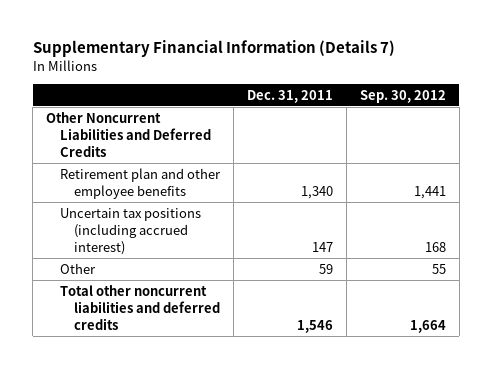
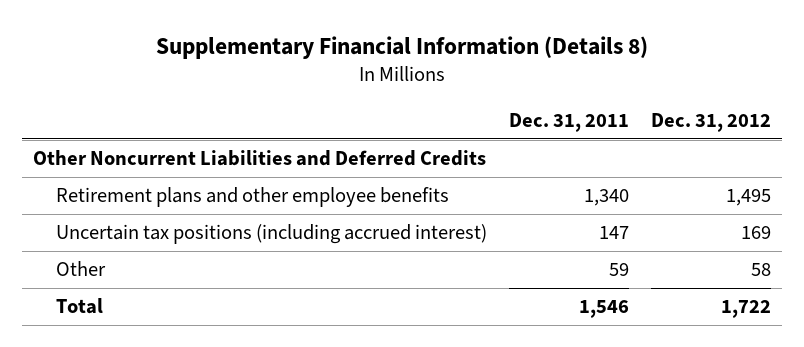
- Supplementary Financial Information (Details 7)
+ Supplementary Financial Information (Details 8)
- | Dec. 31, 2011 | Sep. 30, 2012
+ | Dec. 31, 2011 | Dec. 31, 2012
- Retirement plan and other employee benefits | 1,340 | 1,441
+ Retirement plans and other employee benefits | 1,340 | 1,495
- Total other noncurrent liabilities and deferred credits | 1,546 | 1,664
+ Total | 1,546 | 1,722

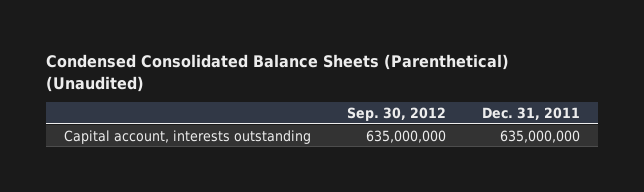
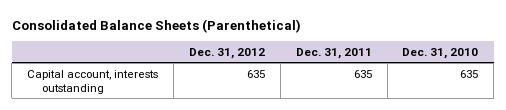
- Condensed Consolidated Balance Sheets (Parenthetical) (Unaudited)
+ Consolidated Balance Sheets (Parenthetical)
- | Sep. 30, 2012 | Dec. 31, 2011
+ | Dec. 31, 2012 | Dec. 31, 2011 | Dec. 31, 2010
- Capital account, interests outstanding | 635,000,000 | 635,000,000
+ Capital account, interests outstanding | 635 | 635 | 635

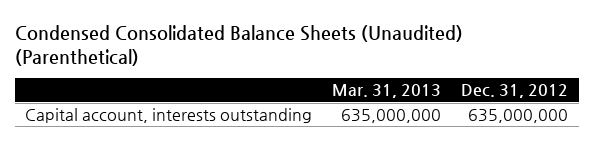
- Consolidated Balance Sheets (Parenthetical)
+ Condensed Consolidated Balance Sheets (Unaudited) (Parenthetical)
- | Dec. 31, 2012 | Dec. 31, 2011 | Dec. 31, 2010
+ | Mar. 31, 2013 | Dec. 31, 2012
- Capital account, interests outstanding | 635 | 635 | 635
+ Capital account, interests outstanding | 635,000,000 | 635,000,000

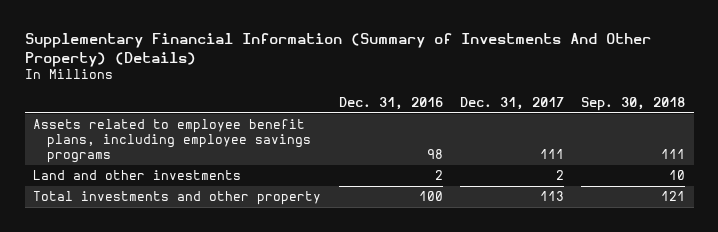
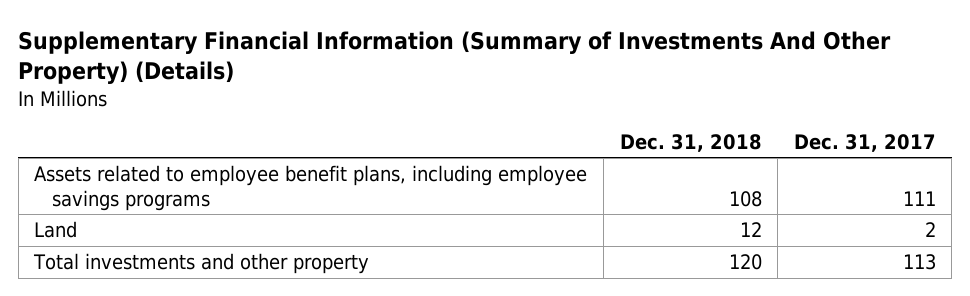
- | Dec. 31, 2016 | Dec. 31, 2017 | Sep. 30, 2018
+ | Dec. 31, 2018 | Dec. 31, 2017
- Land and other investments | 2 | 2 | 10
+ Land | 12 | 2

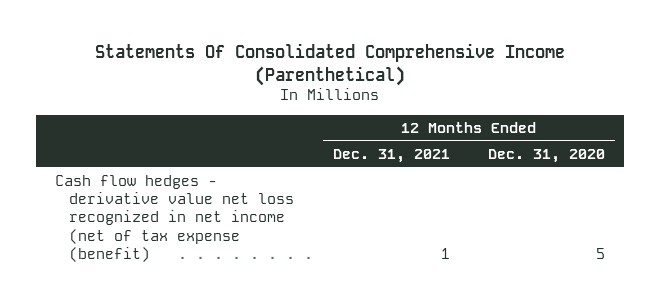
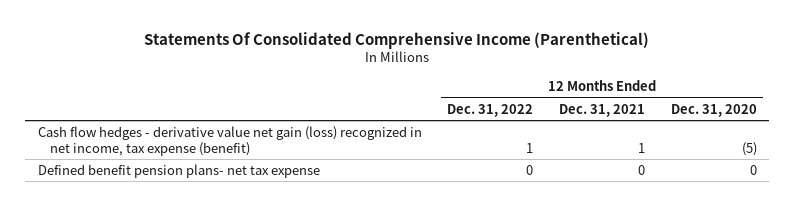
- | 12 Months Ended Dec. 31, 2021 | 12 Months Ended Dec. 31, 2020
+ | 12 Months Ended Dec. 31, 2022 | 12 Months Ended Dec. 31, 2021 | 12 Months Ended Dec. 31, 2020
- Cash flow hedges - derivative value net loss recognized in net income (net of tax expense (benefit) | 1 | 5
+ Cash flow hedges - derivative value net gain (loss) recognized in net income, tax expense (benefit) | 1 | 1 | (5)
+ Defined benefit pension plans- net tax expense | 0 | 0 | 0

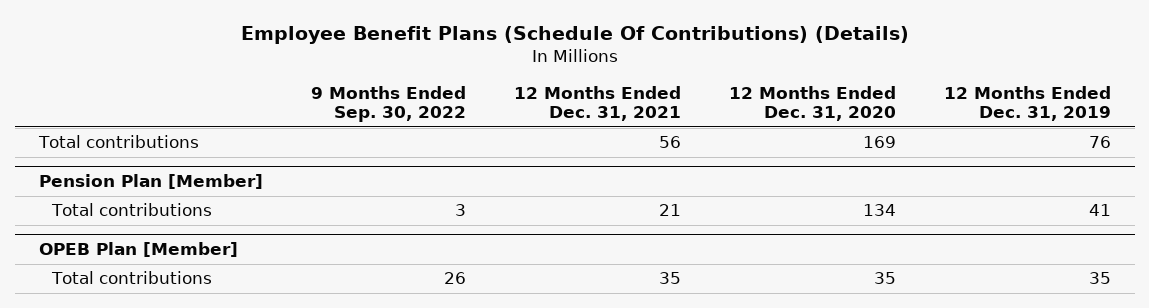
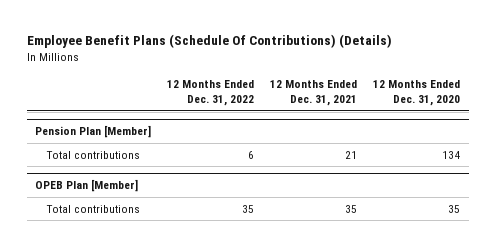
- | 9 Months Ended Sep. 30, 2022 | 12 Months Ended Dec. 31, 2021 | 12 Months Ended Dec. 31, 2020 | 12 Months Ended Dec. 31, 2019
+ | 12 Months Ended Dec. 31, 2022 | 12 Months Ended Dec. 31, 2021 | 12 Months Ended Dec. 31, 2020
- Total contributions | | 56 | 169 | 76

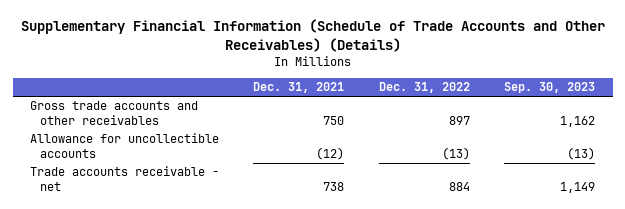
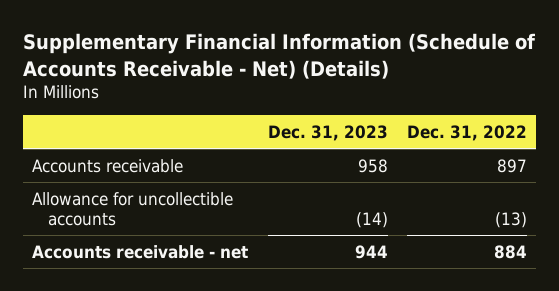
- Supplementary Financial Information (Schedule of Trade Accounts and Other Receivables) (Details)
+ Supplementary Financial Information (Schedule of Accounts Receivable - Net) (Details)
- | Dec. 31, 2021 | Dec. 31, 2022 | Sep. 30, 2023
+ | Dec. 31, 2023 | Dec. 31, 2022
- Gross trade accounts and other receivables | 750 | 897 | 1,162
+ Accounts receivable | 958 | 897
- Trade accounts receivable - net | 738 | 884 | 1,149
+ Accounts receivable - net | 944 | 884

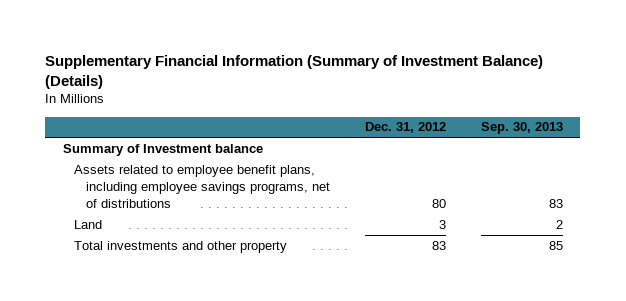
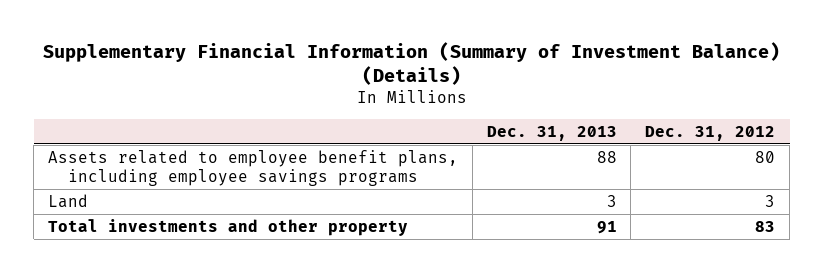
- | Dec. 31, 2012 | Sep. 30, 2013
+ | Dec. 31, 2013 | Dec. 31, 2012
- Summary of Investment balance
- Assets related to employee benefit plans, including employee savings programs, net of distributions | 80 | 83
+ Assets related to employee benefit plans, including employee savings programs | 88 | 80

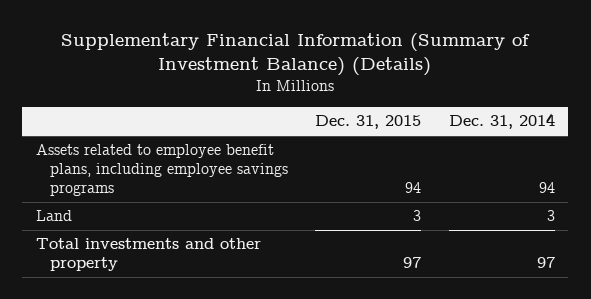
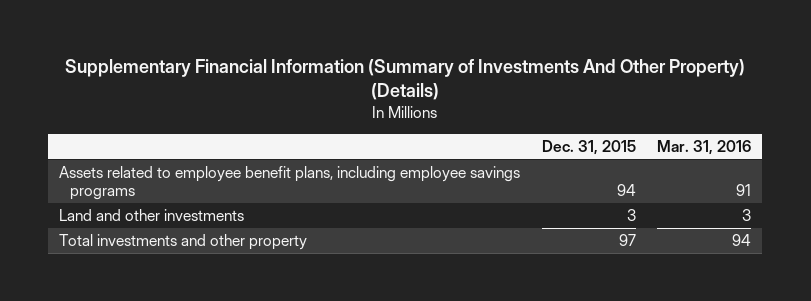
- Supplementary Financial Information (Summary of Investment Balance) (Details)
+ Supplementary Financial Information (Summary of Investments And Other Property) (Details)
- | Dec. 31, 2015 | Dec. 31, 2014
+ | Dec. 31, 2015 | Mar. 31, 2016
- Land | 3 | 3
+ Land and other investments | 3 | 3

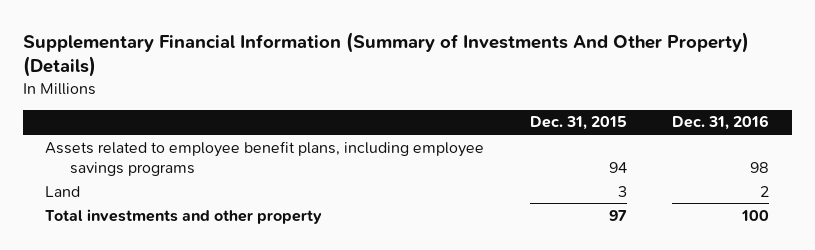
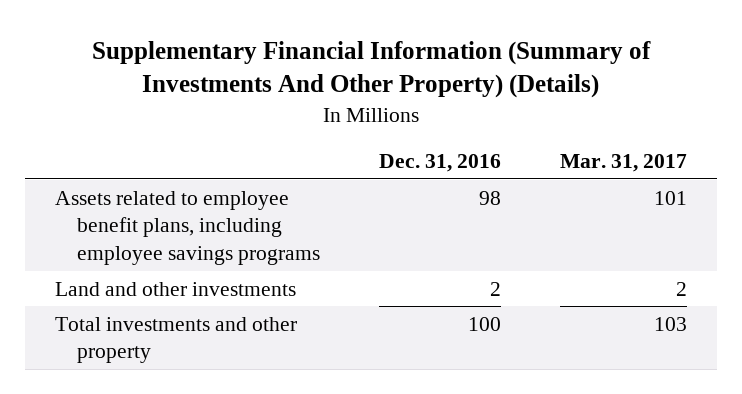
- | Dec. 31, 2015 | Dec. 31, 2016
+ | Dec. 31, 2016 | Mar. 31, 2017
- Land | 3 | 2
+ Land and other investments | 2 | 2

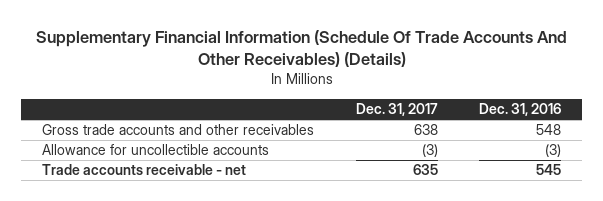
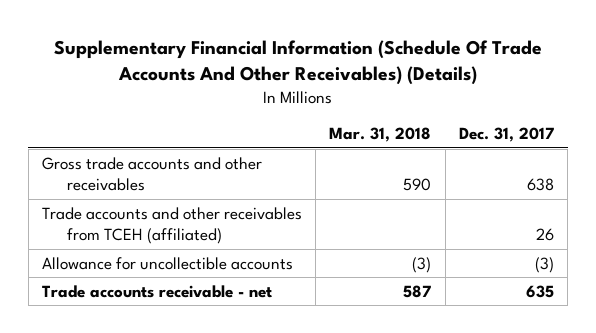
- | Dec. 31, 2017 | Dec. 31, 2016
+ | Mar. 31, 2018 | Dec. 31, 2017
+ Trade accounts and other receivables from TCEH (affiliated) | | 26

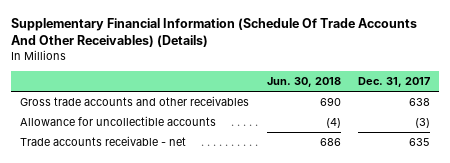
- | Mar. 31, 2018 | Dec. 31, 2017
+ | Jun. 30, 2018 | Dec. 31, 2017
- Trade accounts and other receivables from TCEH (affiliated) | | 26

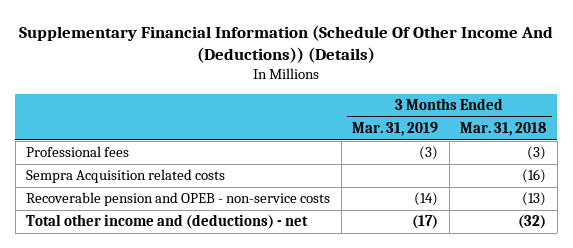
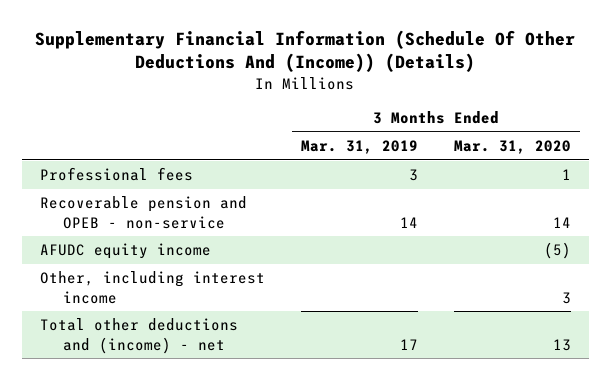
- Supplementary Financial Information (Schedule Of Other Income And (Deductions)) (Details)
+ Supplementary Financial Information (Schedule Of Other Deductions And (Income)) (Details)
- | 3 Months Ended Mar. 31, 2019 | 3 Months Ended Mar. 31, 2018
+ | 3 Months Ended Mar. 31, 2019 | 3 Months Ended Mar. 31, 2020
- Professional fees | (3) | (3)
- Sempra Acquisition related costs | | (16)
- Recoverable pension and OPEB - non-service costs | (14) | (13)
- Total other income and (deductions) - net | (17) | (32)
+ Professional fees | 3 | 1
+ Recoverable pension and OPEB - non-service | 14 | 14
+ AFUDC equity income | | (5)
+ Other, including interest income | | 3
+ Total other deductions and (income) - net | 17 | 13

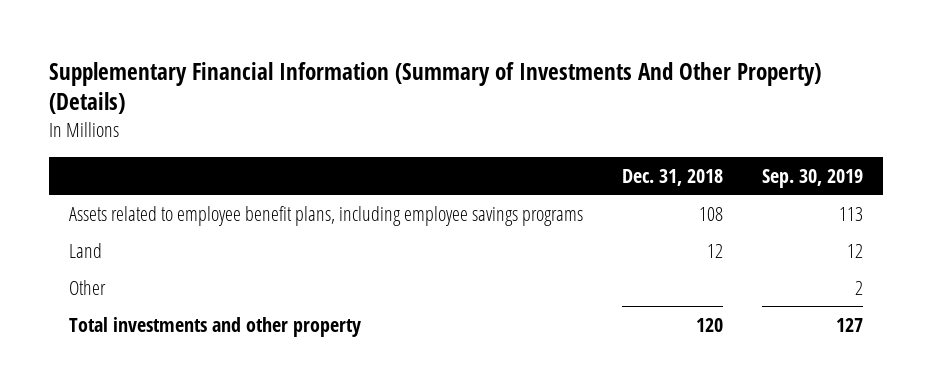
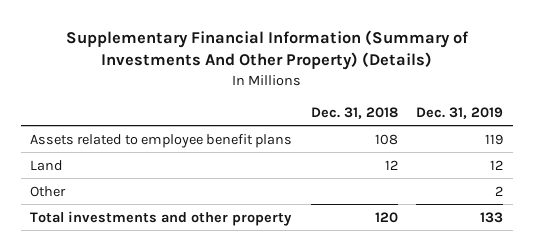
- | Dec. 31, 2018 | Sep. 30, 2019
+ | Dec. 31, 2018 | Dec. 31, 2019
- Assets related to employee benefit plans, including employee savings programs | 108 | 113
+ Assets related to employee benefit plans | 108 | 119

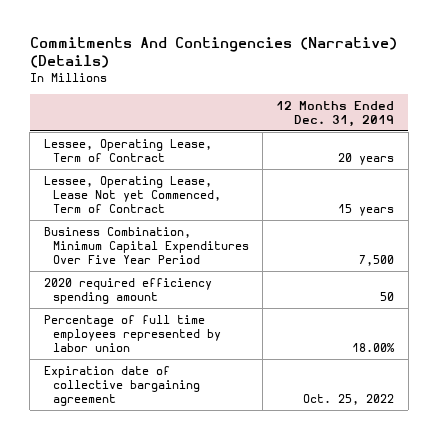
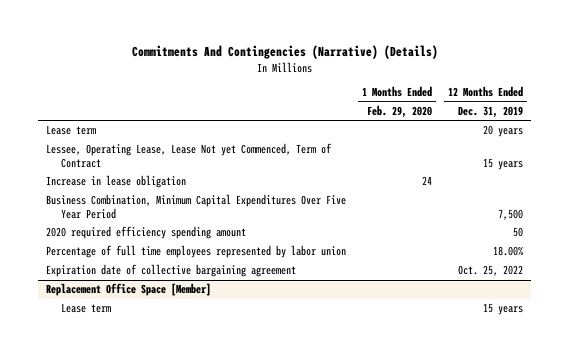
- | 12 Months Ended Dec. 31, 2019
+ | 1 Months Ended Feb. 29, 2020 | 12 Months Ended Dec. 31, 2019
- Lessee, Operating Lease, Term of Contract | 20 years
+ Lease term | | 20 years
+ Increase in lease obligation | 24 |
+ Replacement Office Space [Member]
+ Lease term | | 15 years

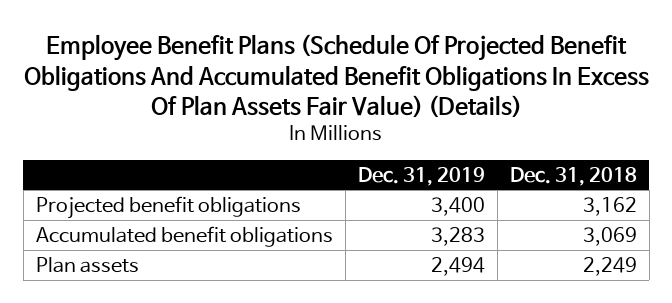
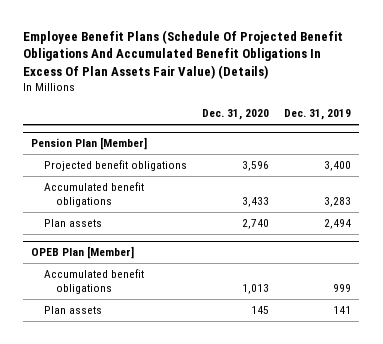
- | Dec. 31, 2019 | Dec. 31, 2018
+ | Dec. 31, 2020 | Dec. 31, 2019
+ Pension Plan [Member]
+ OPEB Plan [Member]
+ Accumulated benefit obligations | 1,013 | 999
+ Plan assets | 145 | 141

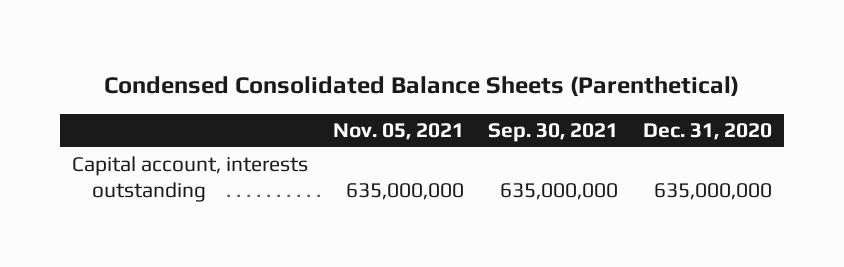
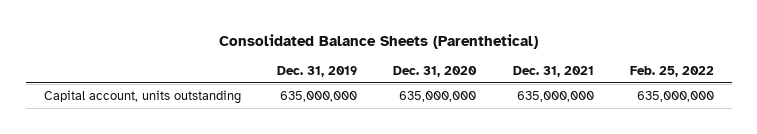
- Condensed Consolidated Balance Sheets (Parenthetical)
+ Consolidated Balance Sheets (Parenthetical)
- | Nov. 05, 2021 | Sep. 30, 2021 | Dec. 31, 2020
+ | Dec. 31, 2019 | Dec. 31, 2020 | Dec. 31, 2021 | Feb. 25, 2022
- Capital account, interests outstanding | 635,000,000 | 635,000,000 | 635,000,000
+ Capital account, units outstanding | 635,000,000 | 635,000,000 | 635,000,000 | 635,000,000

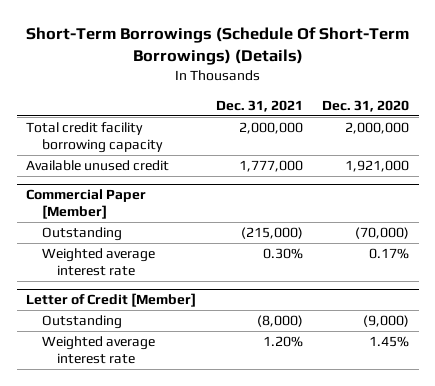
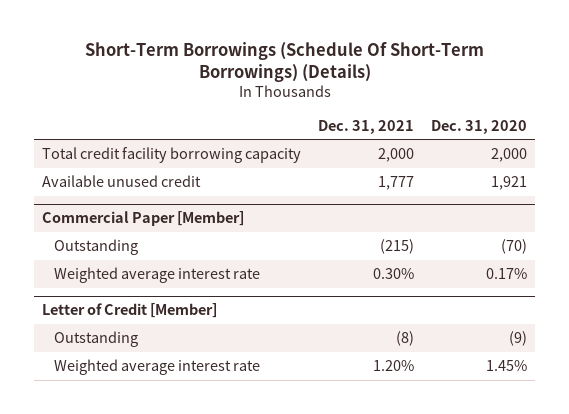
- Total credit facility borrowing capacity | 2,000,000 | 2,000,000
- Available unused credit | 1,777,000 | 1,921,000
+ Total credit facility borrowing capacity | 2,000 | 2,000
+ Available unused credit | 1,777 | 1,921
@ Commercial Paper [Member]
- Outstanding | (215,000) | (70,000)
+ Outstanding | (215) | (70)
@ Letter of Credit [Member]
- Outstanding | (8,000) | (9,000)
+ Outstanding | (8) | (9)

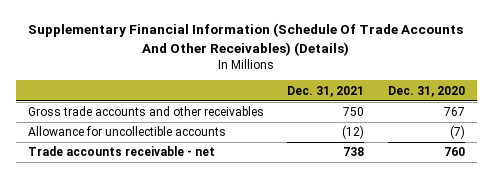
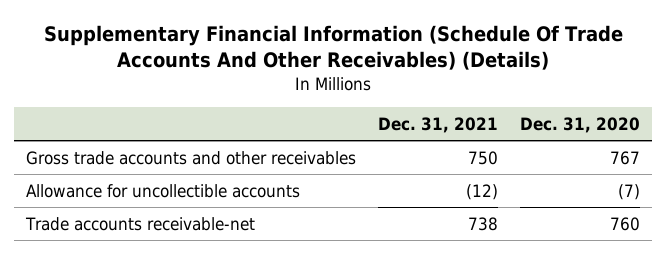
- Trade accounts receivable - net | 738 | 760
+ Trade accounts receivable-net | 738 | 760

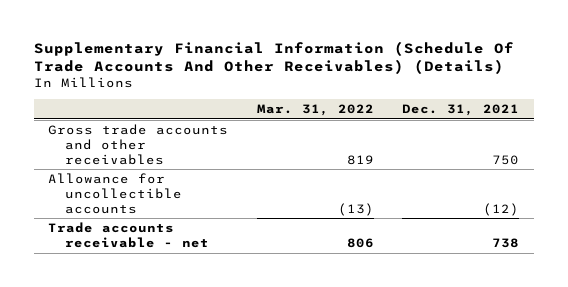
- | Dec. 31, 2021 | Dec. 31, 2020
+ | Mar. 31, 2022 | Dec. 31, 2021
- Trade accounts receivable-net | 738 | 760
+ Trade accounts receivable - net | 806 | 738

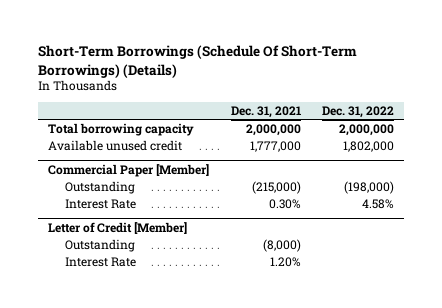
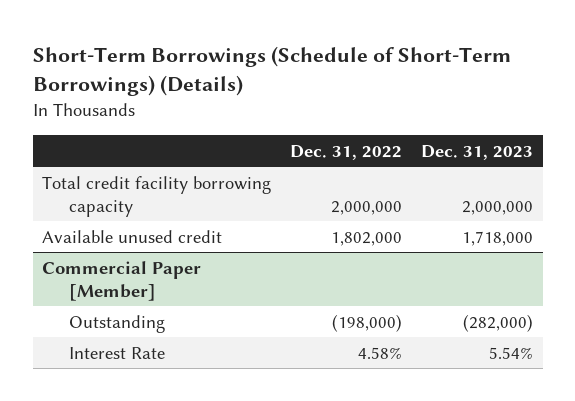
- Short-Term Borrowings (Schedule Of Short-Term Borrowings) (Details)
+ Short-Term Borrowings (Schedule of Short-Term Borrowings) (Details)
- | Dec. 31, 2021 | Dec. 31, 2022
+ | Dec. 31, 2022 | Dec. 31, 2023
- Total borrowing capacity | 2,000,000 | 2,000,000
+ Total credit facility borrowing capacity | 2,000,000 | 2,000,000
- Letter of Credit [Member]
- Outstanding | (8,000) |
- Interest Rate | 1.20% |

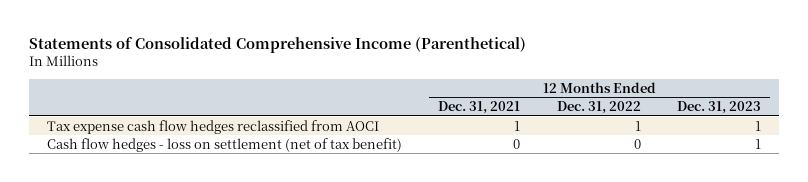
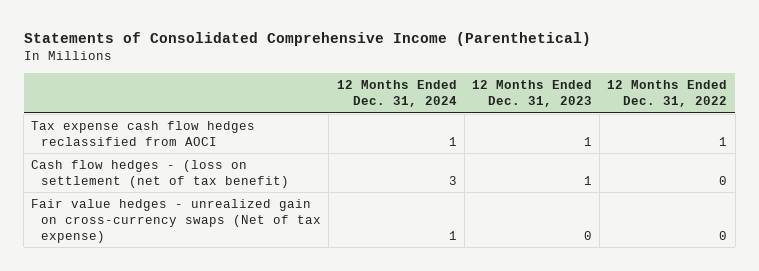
- | 12 Months Ended Dec. 31, 2021 | 12 Months Ended Dec. 31, 2022 | 12 Months Ended Dec. 31, 2023
+ | 12 Months Ended Dec. 31, 2024 | 12 Months Ended Dec. 31, 2023 | 12 Months Ended Dec. 31, 2022
- Cash flow hedges - loss on settlement (net of tax benefit) | 0 | 0 | 1
+ Cash flow hedges - (loss on settlement (net of tax benefit) | 3 | 1 | 0
+ Fair value hedges - unrealized gain on cross-currency swaps (Net of tax expense) | 1 | 0 | 0

